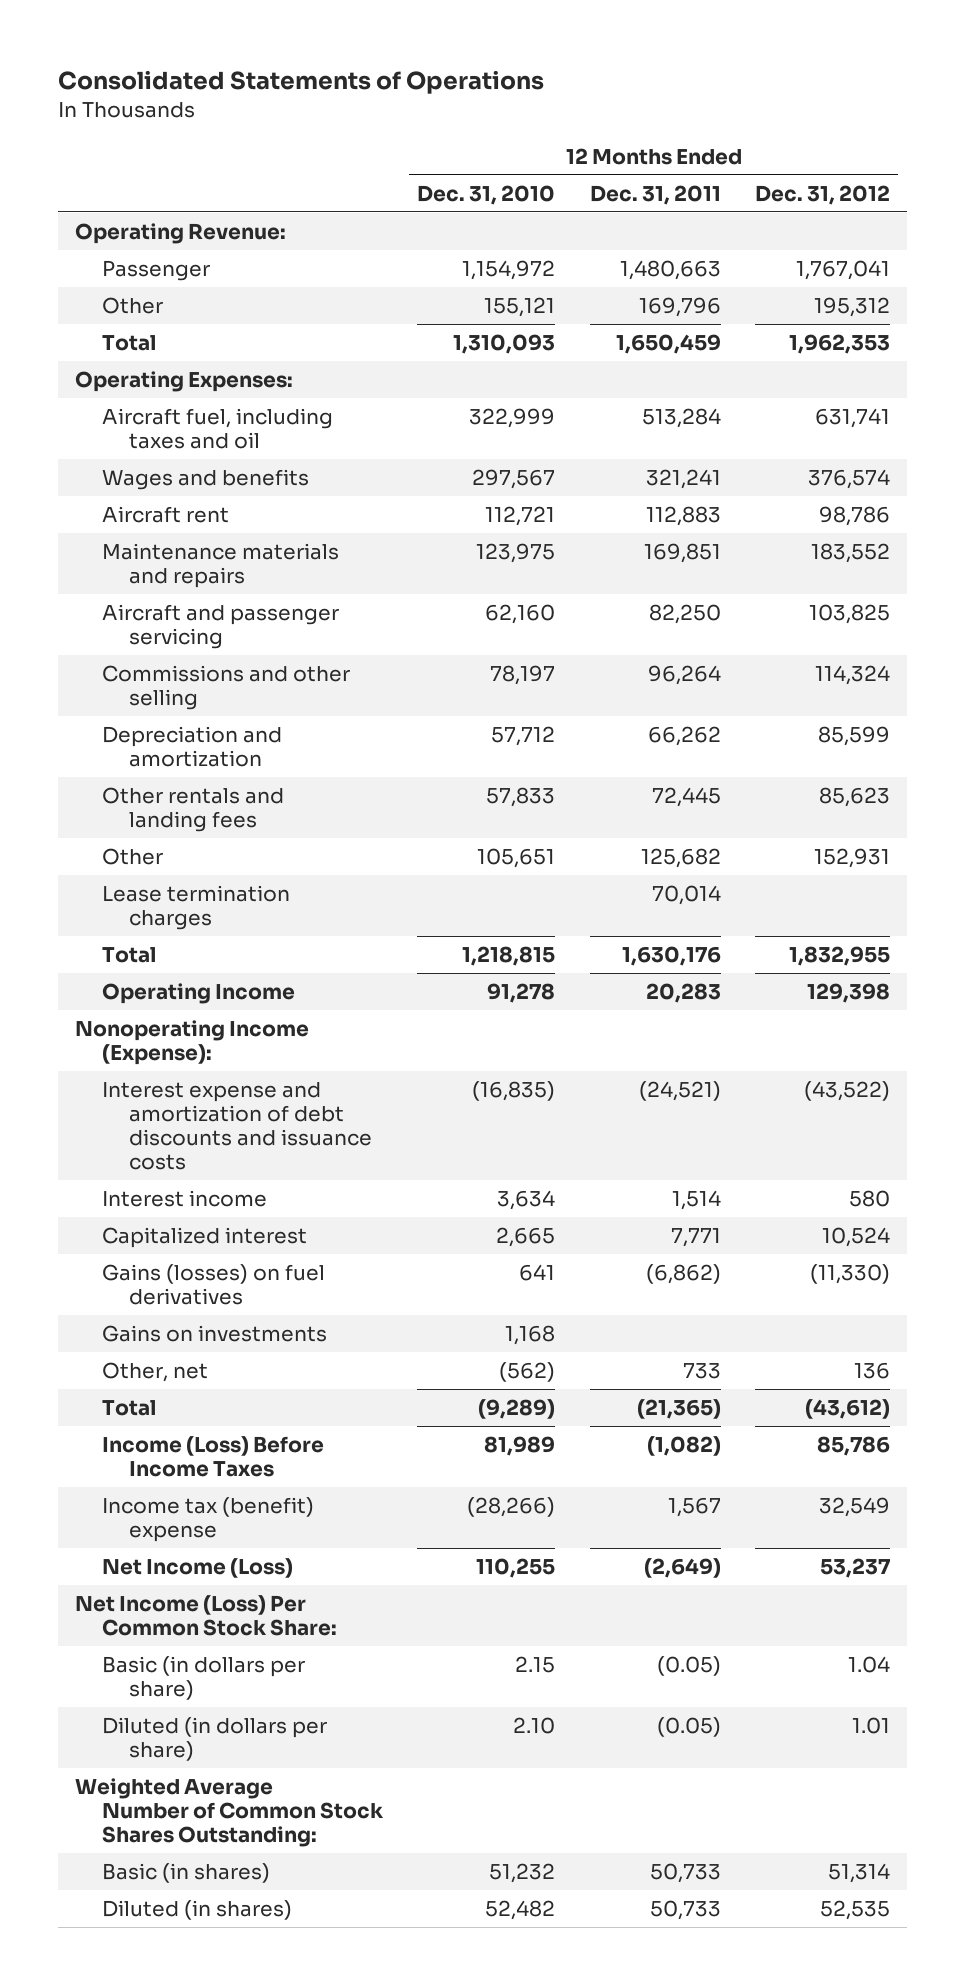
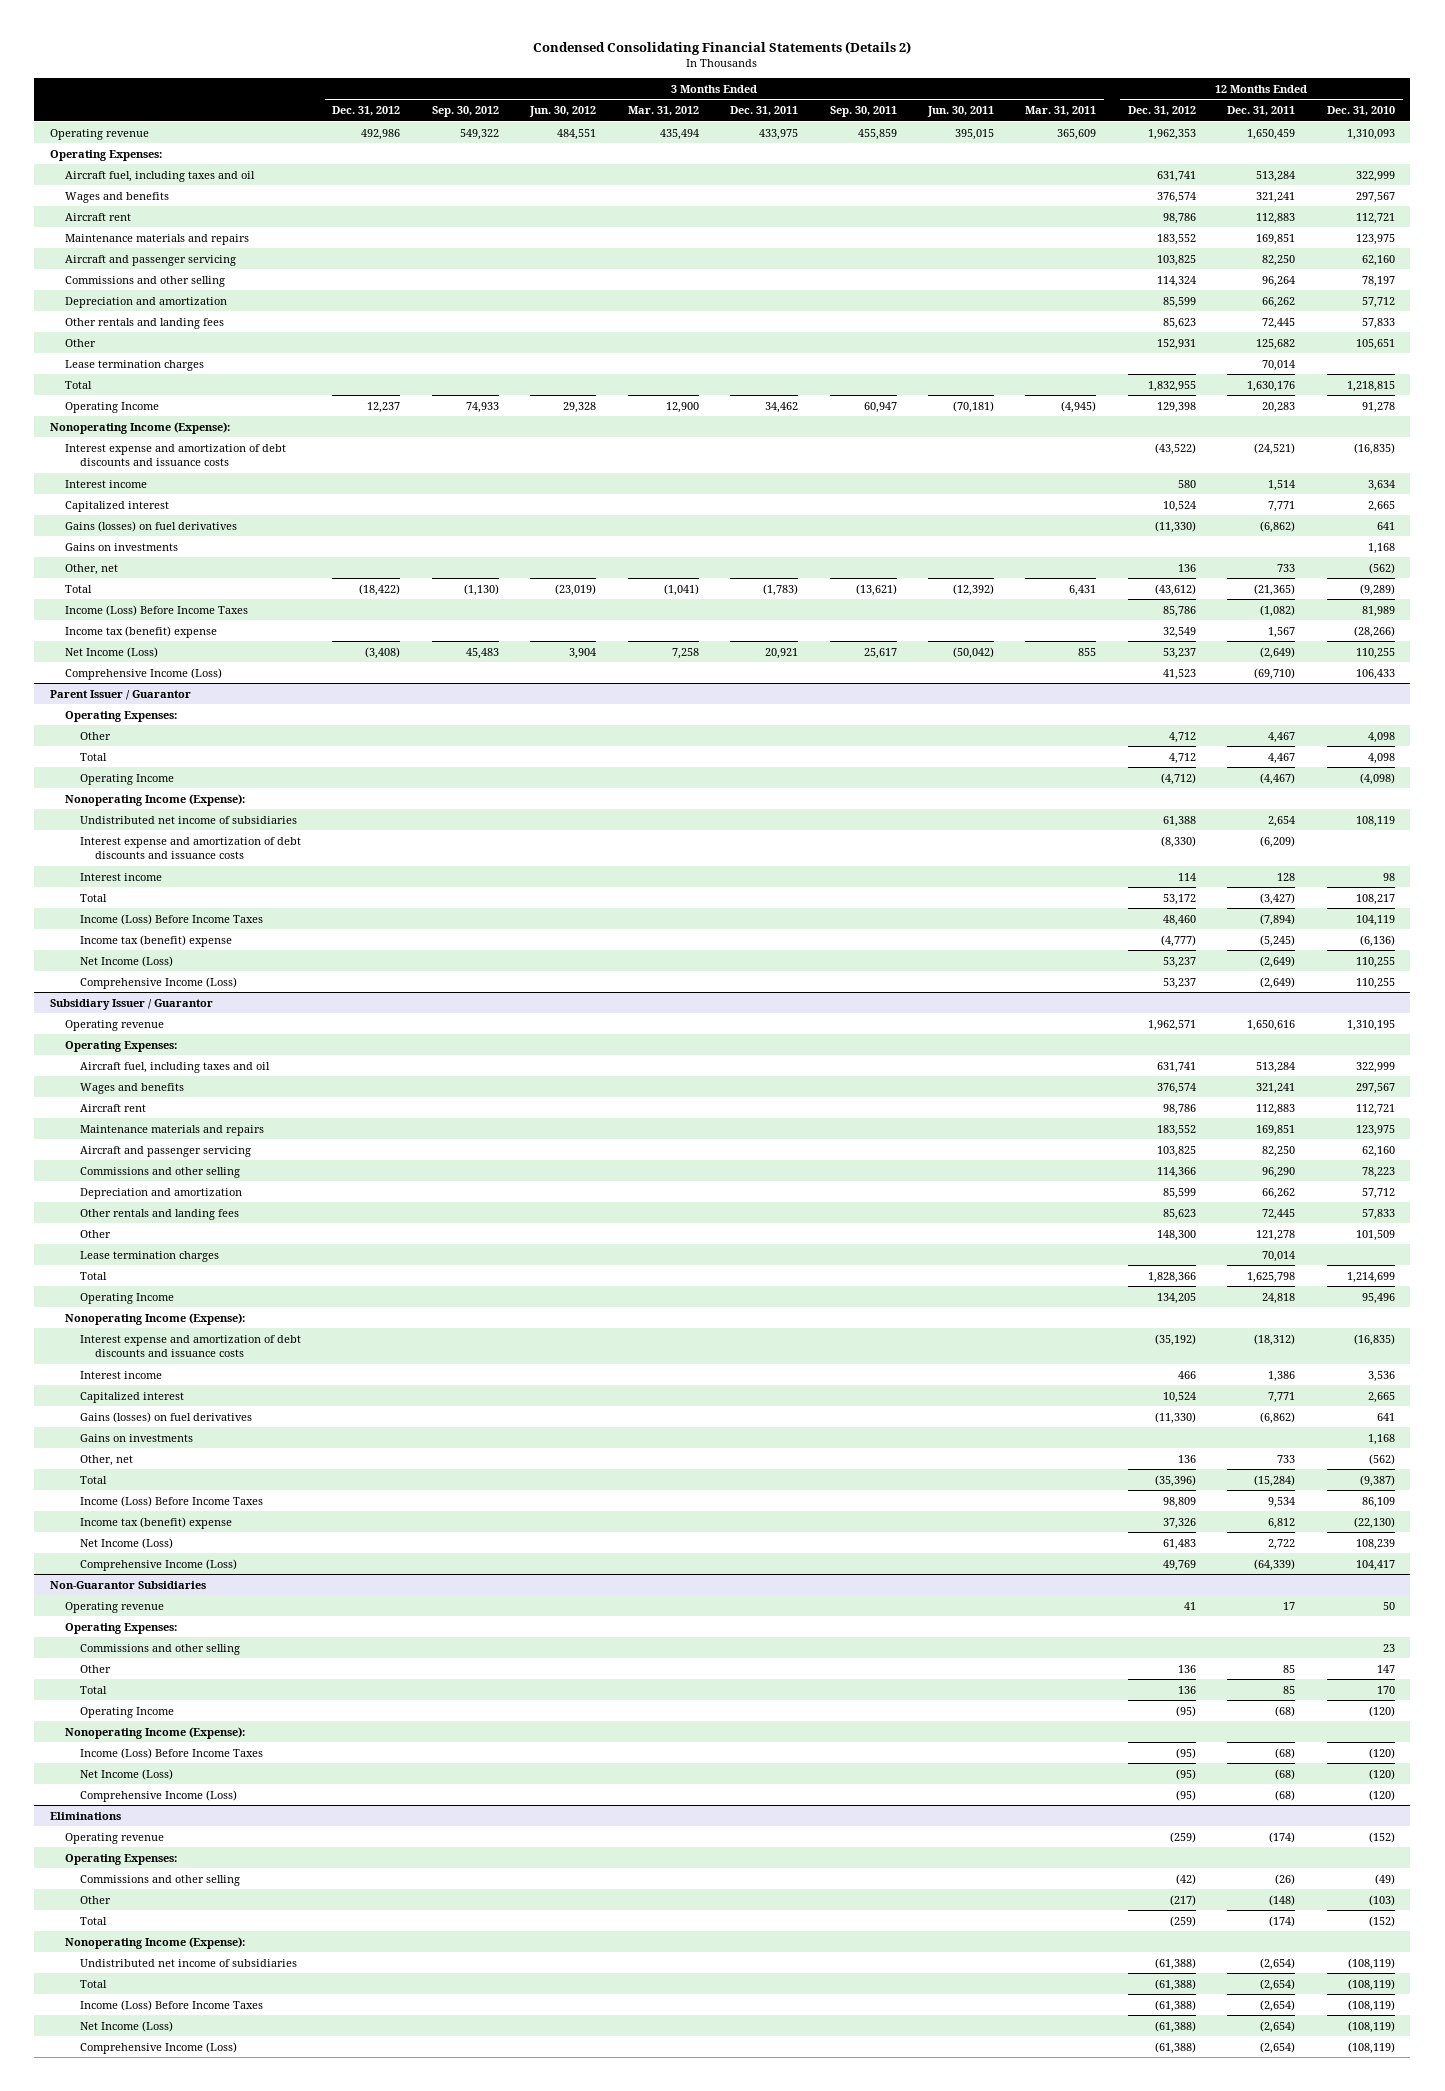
- Consolidated Statements of Operations
+ Condensed Consolidating Financial Statements (Details 2)
- | 12 Months Ended Dec. 31, 2010 | 12 Months Ended Dec. 31, 2011 | 12 Months Ended Dec. 31, 2012
+ | 3 Months Ended Dec. 31, 2012 | 3 Months Ended Sep. 30, 2012 | 3 Months Ended Jun. 30, 2012 | 3 Months Ended Mar. 31, 2012 | 3 Months Ended Dec. 31, 2011 | 3 Months Ended Sep. 30, 2011 | 3 Months Ended Jun. 30, 2011 | 3 Months Ended Mar. 31, 2011 | 12 Months Ended Dec. 31, 2012 | 12 Months Ended Dec. 31, 2011 | 12 Months Ended Dec. 31, 2010
- Operating Revenue:
- Passenger | 1,154,972 | 1,480,663 | 1,767,041
- Other | 155,121 | 169,796 | 195,312
- Total | 1,310,093 | 1,650,459 | 1,962,353
+ Operating revenue | 492,986 | 549,322 | 484,551 | 435,494 | 433,975 | 455,859 | 395,015 | 365,609 | 1,962,353 | 1,650,459 | 1,310,093
- Net Income (Loss) Per Common Stock Share:
- Basic (in dollars per share) | 2.15 | (0.05) | 1.04
- Diluted (in dollars per share) | 2.10 | (0.05) | 1.01
- Weighted Average Number of Common Stock Shares Outstanding:
- Basic (in shares) | 51,232 | 50,733 | 51,314
- Diluted (in shares) | 52,482 | 50,733 | 52,535
+ Comprehensive Income (Loss) | | | | | | | | | 41,523 | (69,710) | 106,433
+ Parent Issuer / Guarantor
+ Operating Expenses:
+ Other | | | | | | | | | 4,712 | 4,467 | 4,098
+ Total | | | | | | | | | 4,712 | 4,467 | 4,098
+ Operating Income | | | | | | | | | (4,712) | (4,467) | (4,098)
+ Nonoperating Income (Expense):
+ Undistributed net income of subsidiaries | | | | | | | | | 61,388 | 2,654 | 108,119
+ Interest expense and amortization of debt discounts and issuance costs | | | | | | | | | (8,330) | (6,209) |
+ Interest income | | | | | | | | | 114 | 128 | 98
+ Total | | | | | | | | | 53,172 | (3,427) | 108,217
+ Income (Loss) Before Income Taxes | | | | | | | | | 48,460 | (7,894) | 104,119
+ Income tax (benefit) expense | | | | | | | | | (4,777) | (5,245) | (6,136)
+ Net Income (Loss) | | | | | | | | | 53,237 | (2,649) | 110,255
+ Comprehensive Income (Loss) | | | | | | | | | 53,237 | (2,649) | 110,255
+ Subsidiary Issuer / Guarantor
+ Operating revenue | | | | | | | | | 1,962,571 | 1,650,616 | 1,310,195
+ Operating Expenses:
+ Aircraft fuel, including taxes and oil | | | | | | | | | 631,741 | 513,284 | 322,999
+ Wages and benefits | | | | | | | | | 376,574 | 321,241 | 297,567
+ Aircraft rent | | | | | | | | | 98,786 | 112,883 | 112,721
+ Maintenance materials and repairs | | | | | | | | | 183,552 | 169,851 | 123,975
+ Aircraft and passenger servicing | | | | | | | | | 103,825 | 82,250 | 62,160
+ Commissions and other selling | | | | | | | | | 114,366 | 96,290 | 78,223
+ Depreciation and amortization | | | | | | | | | 85,599 | 66,262 | 57,712
+ Other rentals and landing fees | | | | | | | | | 85,623 | 72,445 | 57,833
+ Other | | | | | | | | | 148,300 | 121,278 | 101,509
+ Lease termination charges | | | | | | | | | | 70,014 |
+ Total | | | | | | | | | 1,828,366 | 1,625,798 | 1,214,699
+ Operating Income | | | | | | | | | 134,205 | 24,818 | 95,496
+ Nonoperating Income (Expense):
+ Interest expense and amortization of debt discounts and issuance costs | | | | | | | | | (35,192) | (18,312) | (16,835)
+ Interest income | | | | | | | | | 466 | 1,386 | 3,536
+ Capitalized interest | | | | | | | | | 10,524 | 7,771 | 2,665
+ Gains (losses) on fuel derivatives | | | | | | | | | (11,330) | (6,862) | 641
+ Gains on investments | | | | | | | | | | | 1,168
+ Other, net | | | | | | | | | 136 | 733 | (562)
+ Total | | | | | | | | | (35,396) | (15,284) | (9,387)
+ Income (Loss) Before Income Taxes | | | | | | | | | 98,809 | 9,534 | 86,109
+ Income tax (benefit) expense | | | | | | | | | 37,326 | 6,812 | (22,130)
+ Net Income (Loss) | | | | | | | | | 61,483 | 2,722 | 108,239
+ Comprehensive Income (Loss) | | | | | | | | | 49,769 | (64,339) | 104,417
+ Non-Guarantor Subsidiaries
+ Operating revenue | | | | | | | | | 41 | 17 | 50
+ Operating Expenses:
+ Commissions and other selling | | | | | | | | | | | 23
+ Other | | | | | | | | | 136 | 85 | 147
+ Total | | | | | | | | | 136 | 85 | 170
+ Operating Income | | | | | | | | | (95) | (68) | (120)
+ Nonoperating Income (Expense):
+ Income (Loss) Before Income Taxes | | | | | | | | | (95) | (68) | (120)
+ Net Income (Loss) | | | | | | | | | (95) | (68) | (120)
+ Comprehensive Income (Loss) | | | | | | | | | (95) | (68) | (120)
+ Eliminations
+ Operating revenue | | | | | | | | | (259) | (174) | (152)
+ Operating Expenses:
+ Commissions and other selling | | | | | | | | | (42) | (26) | (49)
+ Other | | | | | | | | | (217) | (148) | (103)
+ Total | | | | | | | | | (259) | (174) | (152)
+ Nonoperating Income (Expense):
+ Undistributed net income of subsidiaries | | | | | | | | | (61,388) | (2,654) | (108,119)
+ Total | | | | | | | | | (61,388) | (2,654) | (108,119)
+ Income (Loss) Before Income Taxes | | | | | | | | | (61,388) | (2,654) | (108,119)
+ Net Income (Loss) | | | | | | | | | (61,388) | (2,654) | (108,119)
+ Comprehensive Income (Loss) | | | | | | | | | (61,388) | (2,654) | (108,119)

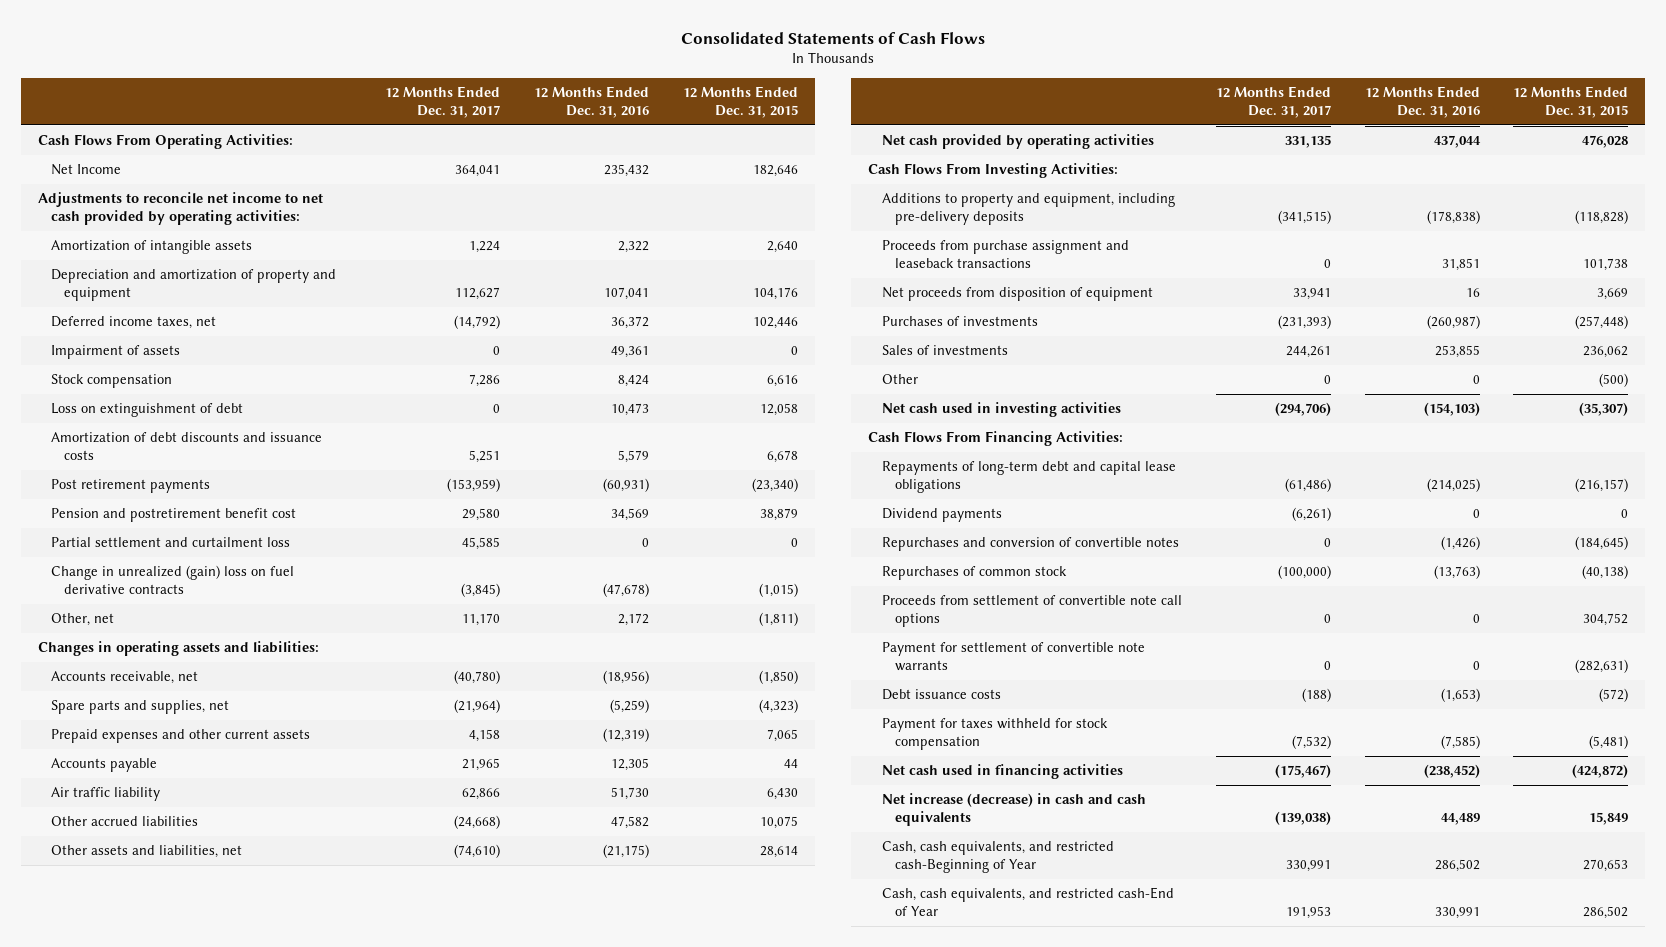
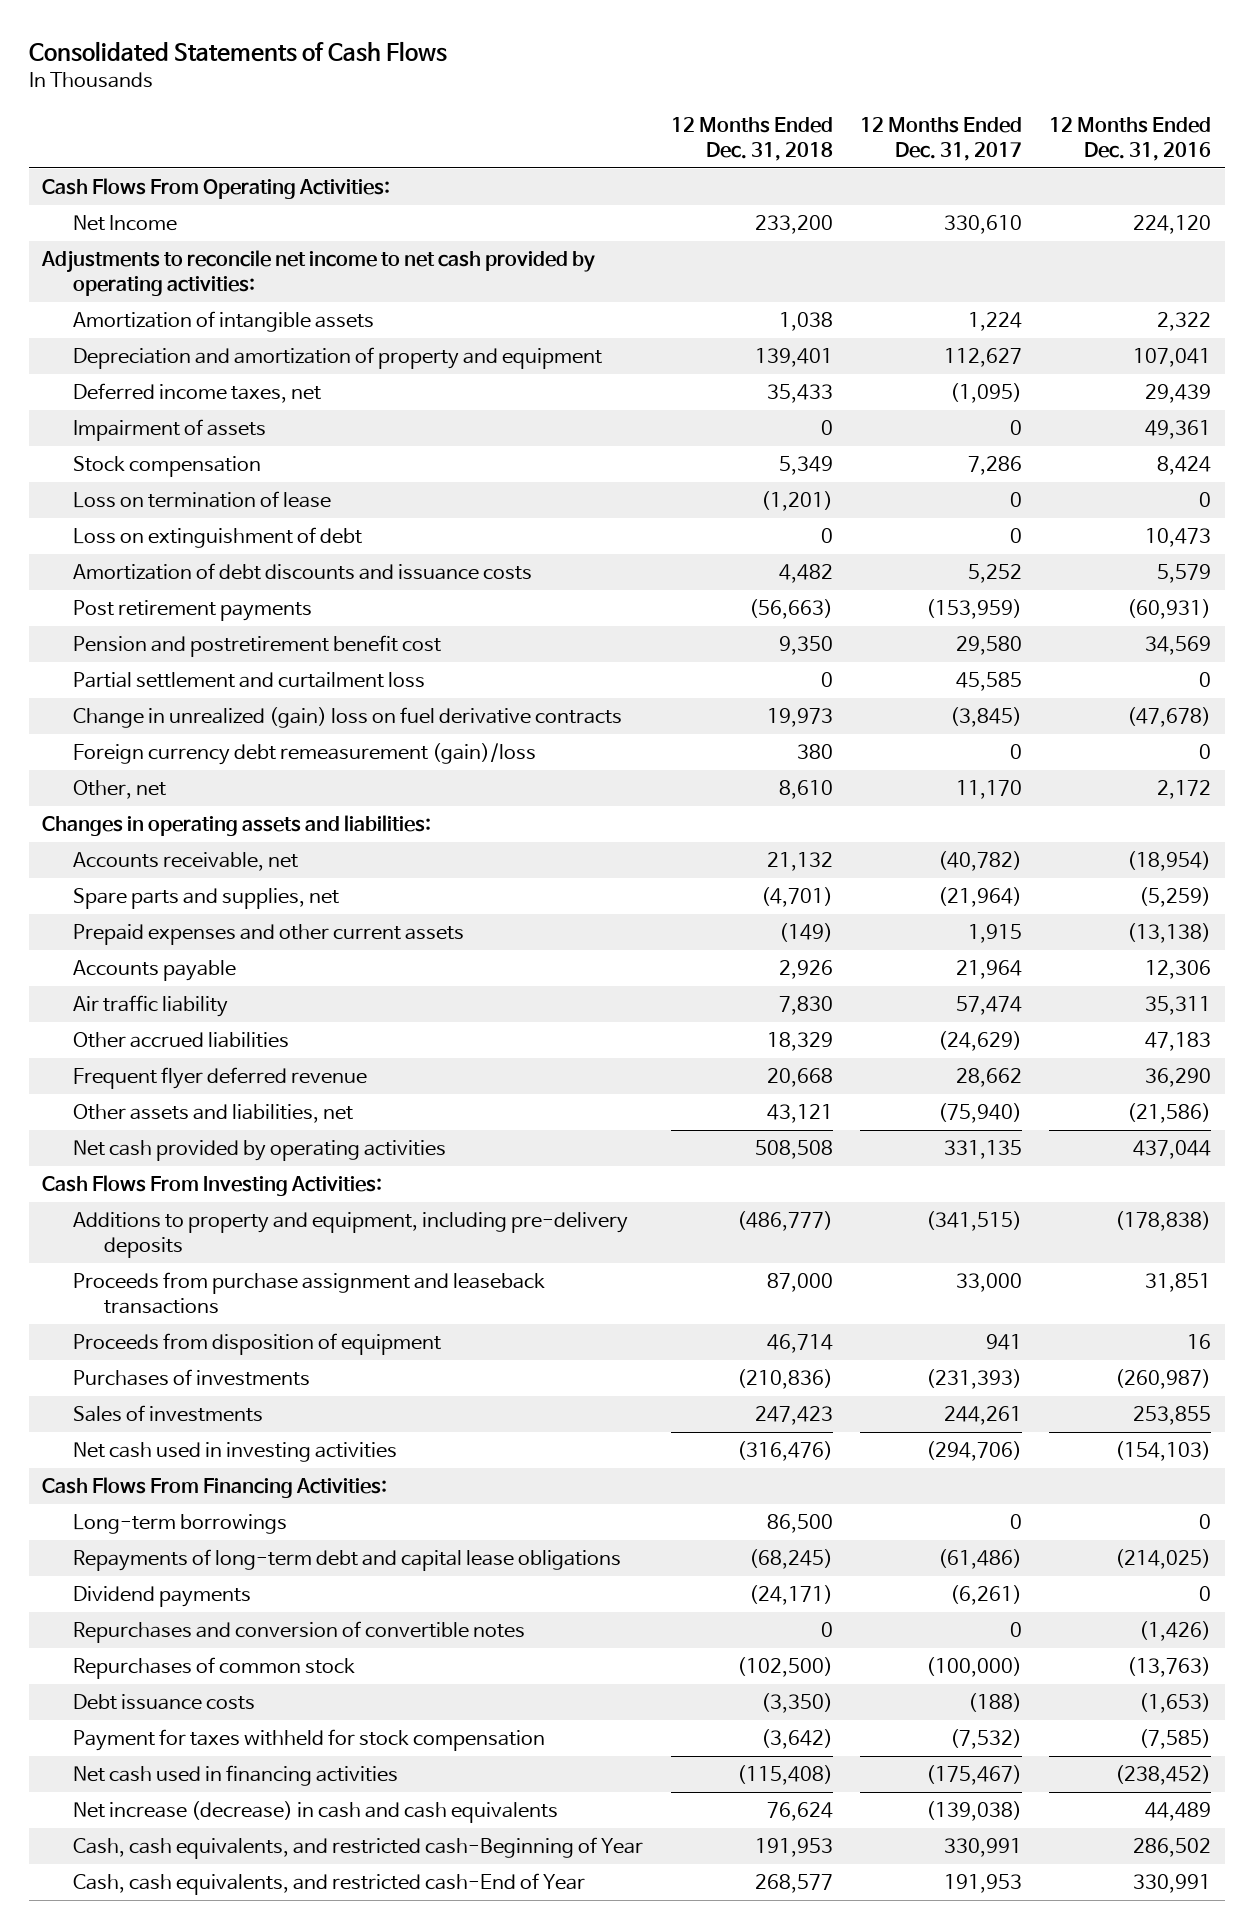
- | 12 Months Ended Dec. 31, 2017 | 12 Months Ended Dec. 31, 2016 | 12 Months Ended Dec. 31, 2015
+ | 12 Months Ended Dec. 31, 2018 | 12 Months Ended Dec. 31, 2017 | 12 Months Ended Dec. 31, 2016
- Net Income | 364,041 | 235,432 | 182,646
+ Net Income | 233,200 | 330,610 | 224,120
- Deferred income taxes, net | (14,792) | 36,372 | 102,446
+ Deferred income taxes, net | 35,433 | (1,095) | 29,439
+ Loss on termination of lease | (1,201) | 0 | 0
- Amortization of debt discounts and issuance costs | 5,251 | 5,579 | 6,678
+ Amortization of debt discounts and issuance costs | 4,482 | 5,252 | 5,579
+ Foreign currency debt remeasurement (gain)/loss | 380 | 0 | 0
- Accounts receivable, net | (40,780) | (18,956) | (1,850)
+ Accounts receivable, net | 21,132 | (40,782) | (18,954)
- Prepaid expenses and other current assets | 4,158 | (12,319) | 7,065
- Accounts payable | 21,965 | 12,305 | 44
- Air traffic liability | 62,866 | 51,730 | 6,430
- Other accrued liabilities | (24,668) | 47,582 | 10,075
- Other assets and liabilities, net | (74,610) | (21,175) | 28,614
+ Prepaid expenses and other current assets | (149) | 1,915 | (13,138)
+ Accounts payable | 2,926 | 21,964 | 12,306
+ Air traffic liability | 7,830 | 57,474 | 35,311
+ Other accrued liabilities | 18,329 | (24,629) | 47,183
+ Frequent flyer deferred revenue | 20,668 | 28,662 | 36,290
+ Other assets and liabilities, net | 43,121 | (75,940) | (21,586)
- Proceeds from purchase assignment and leaseback transactions | 0 | 31,851 | 101,738
- Net proceeds from disposition of equipment | 33,941 | 16 | 3,669
+ Proceeds from purchase assignment and leaseback transactions | 87,000 | 33,000 | 31,851
+ Proceeds from disposition of equipment | 46,714 | 941 | 16
- Other | 0 | 0 | (500)
+ Long-term borrowings | 86,500 | 0 | 0
- Proceeds from settlement of convertible note call options | 0 | 0 | 304,752
- Payment for settlement of convertible note warrants | 0 | 0 | (282,631)

